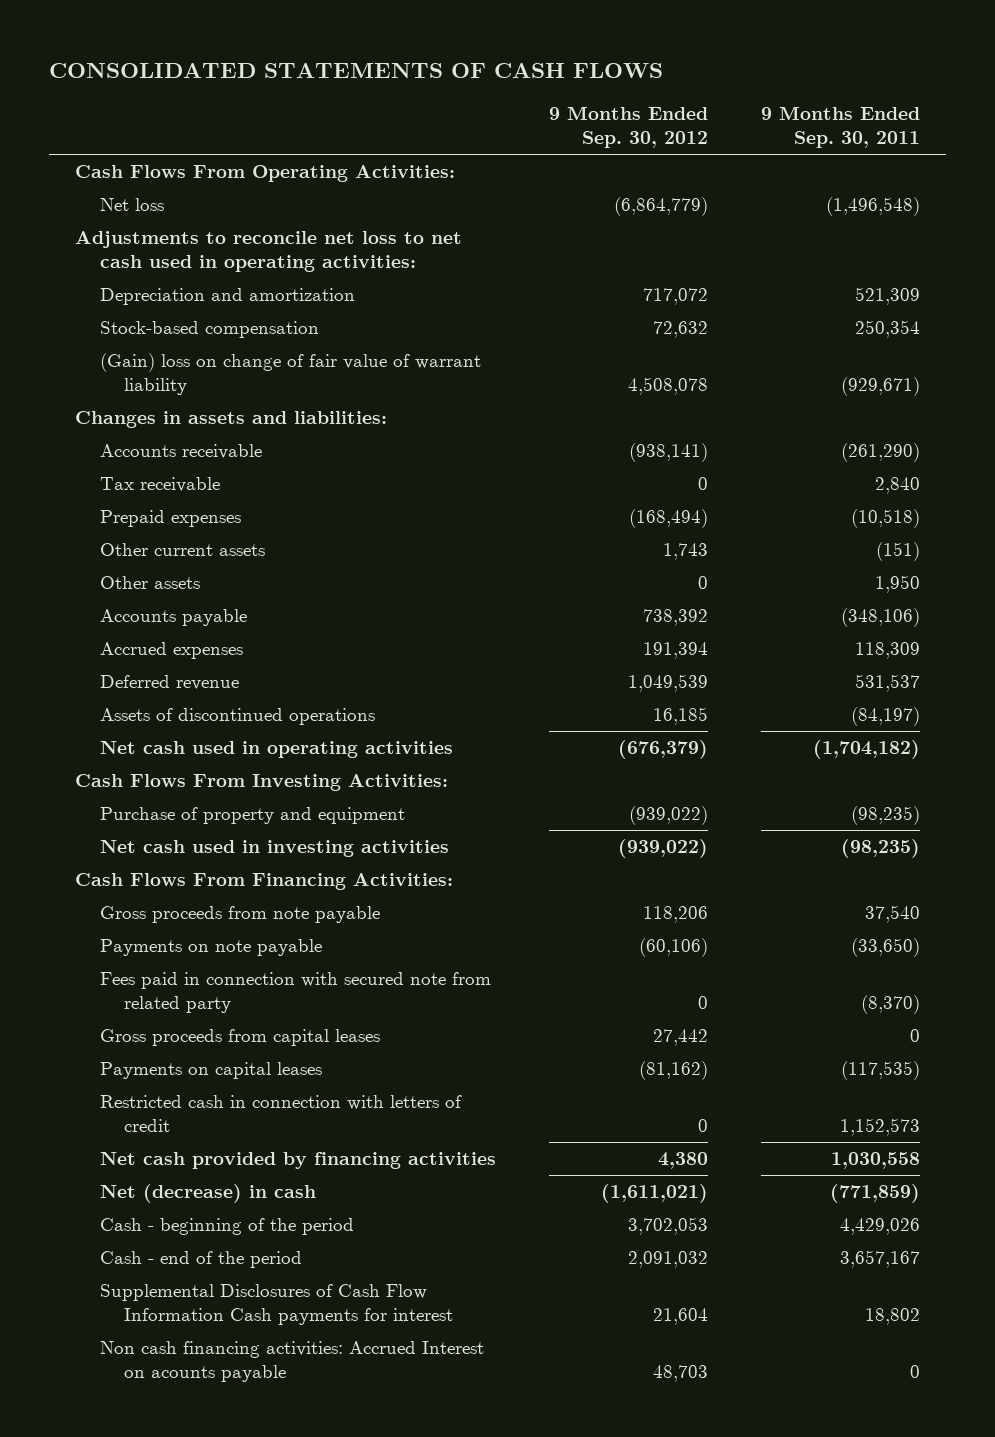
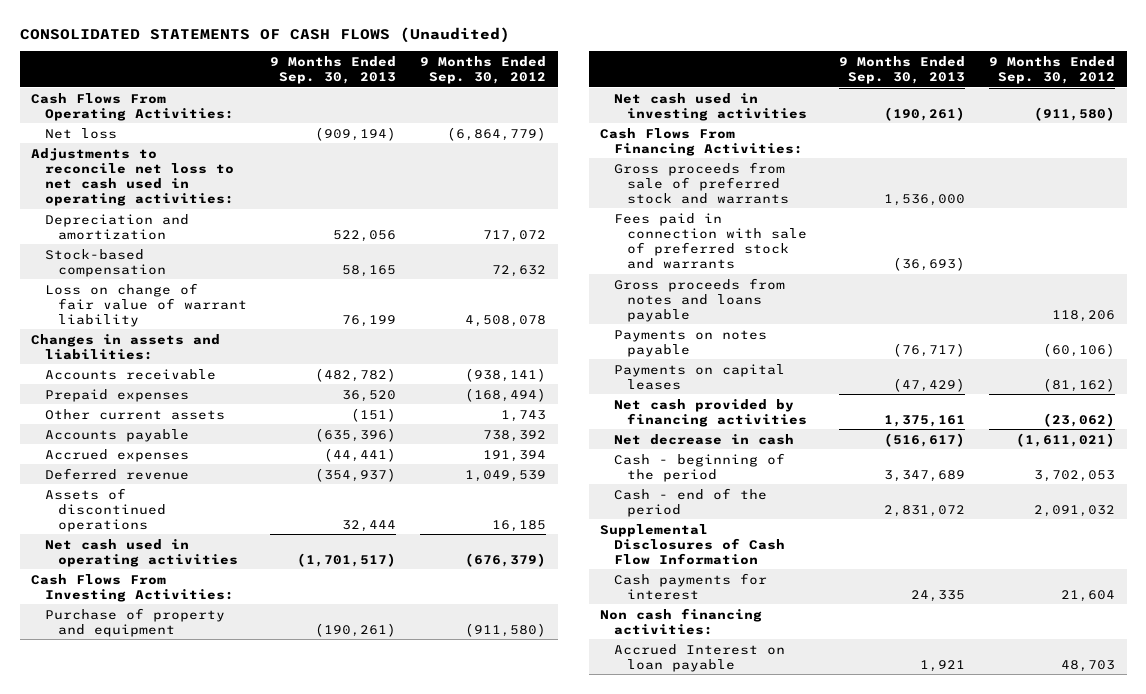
- CONSOLIDATED STATEMENTS OF CASH FLOWS
+ CONSOLIDATED STATEMENTS OF CASH FLOWS (Unaudited)
- | 9 Months Ended Sep. 30, 2012 | 9 Months Ended Sep. 30, 2011
+ | 9 Months Ended Sep. 30, 2013 | 9 Months Ended Sep. 30, 2012
- (Gain) loss on change of fair value of warrant liability | 4,508,078 | (929,671)
+ Loss on change of fair value of warrant liability | 76,199 | 4,508,078
- Tax receivable | 0 | 2,840
- Other assets | 0 | 1,950
- Purchase of property and equipment | (939,022) | (98,235)
- Net cash used in investing activities | (939,022) | (98,235)
+ Purchase of property and equipment | (190,261) | (911,580)
+ Net cash used in investing activities | (190,261) | (911,580)
- Gross proceeds from note payable | 118,206 | 37,540
- Payments on note payable | (60,106) | (33,650)
- Fees paid in connection with secured note from related party | 0 | (8,370)
- Gross proceeds from capital leases | 27,442 | 0
+ Gross proceeds from sale of preferred stock and warrants | 1,536,000 |
+ Fees paid in connection with sale of preferred stock and warrants | (36,693) |
+ Gross proceeds from notes and loans payable | | 118,206
+ Payments on notes payable | (76,717) | (60,106)
- Restricted cash in connection with letters of credit | 0 | 1,152,573
- Net cash provided by financing activities | 4,380 | 1,030,558
- Net (decrease) in cash | (1,611,021) | (771,859)
+ Net cash provided by financing activities | 1,375,161 | (23,062)
+ Net decrease in cash | (516,617) | (1,611,021)
- Supplemental Disclosures of Cash Flow Information Cash payments for interest | 21,604 | 18,802
- Non cash financing activities: Accrued Interest on acounts payable | 48,703 | 0
+ Supplemental Disclosures of Cash Flow Information
+ Cash payments for interest | 24,335 | 21,604
+ Non cash financing activities:
+ Accrued Interest on loan payable | 1,921 | 48,703

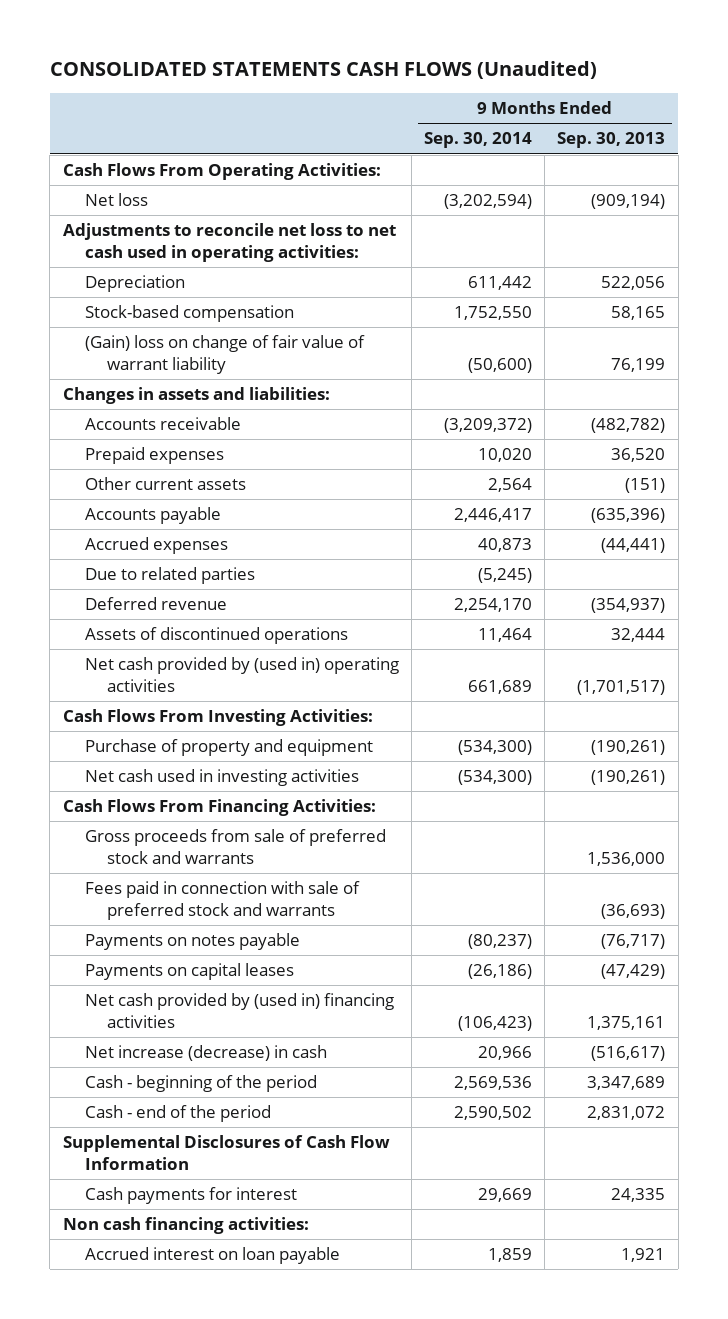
- CONSOLIDATED STATEMENTS OF CASH FLOWS (Unaudited)
+ CONSOLIDATED STATEMENTS CASH FLOWS (Unaudited)
- | 9 Months Ended Sep. 30, 2013 | 9 Months Ended Sep. 30, 2012
+ | 9 Months Ended Sep. 30, 2014 | 9 Months Ended Sep. 30, 2013
- Depreciation and amortization | 522,056 | 717,072
+ Depreciation | 611,442 | 522,056
- Loss on change of fair value of warrant liability | 76,199 | 4,508,078
+ (Gain) loss on change of fair value of warrant liability | (50,600) | 76,199
+ Due to related parties | (5,245) |
- Net cash used in operating activities | (1,701,517) | (676,379)
+ Net cash provided by (used in) operating activities | 661,689 | (1,701,517)
- Gross proceeds from notes and loans payable | | 118,206
- Net cash provided by financing activities | 1,375,161 | (23,062)
- Net decrease in cash | (516,617) | (1,611,021)
+ Net cash provided by (used in) financing activities | (106,423) | 1,375,161
+ Net increase (decrease) in cash | 20,966 | (516,617)
- Accrued Interest on loan payable | 1,921 | 48,703
+ Accrued interest on loan payable | 1,859 | 1,921

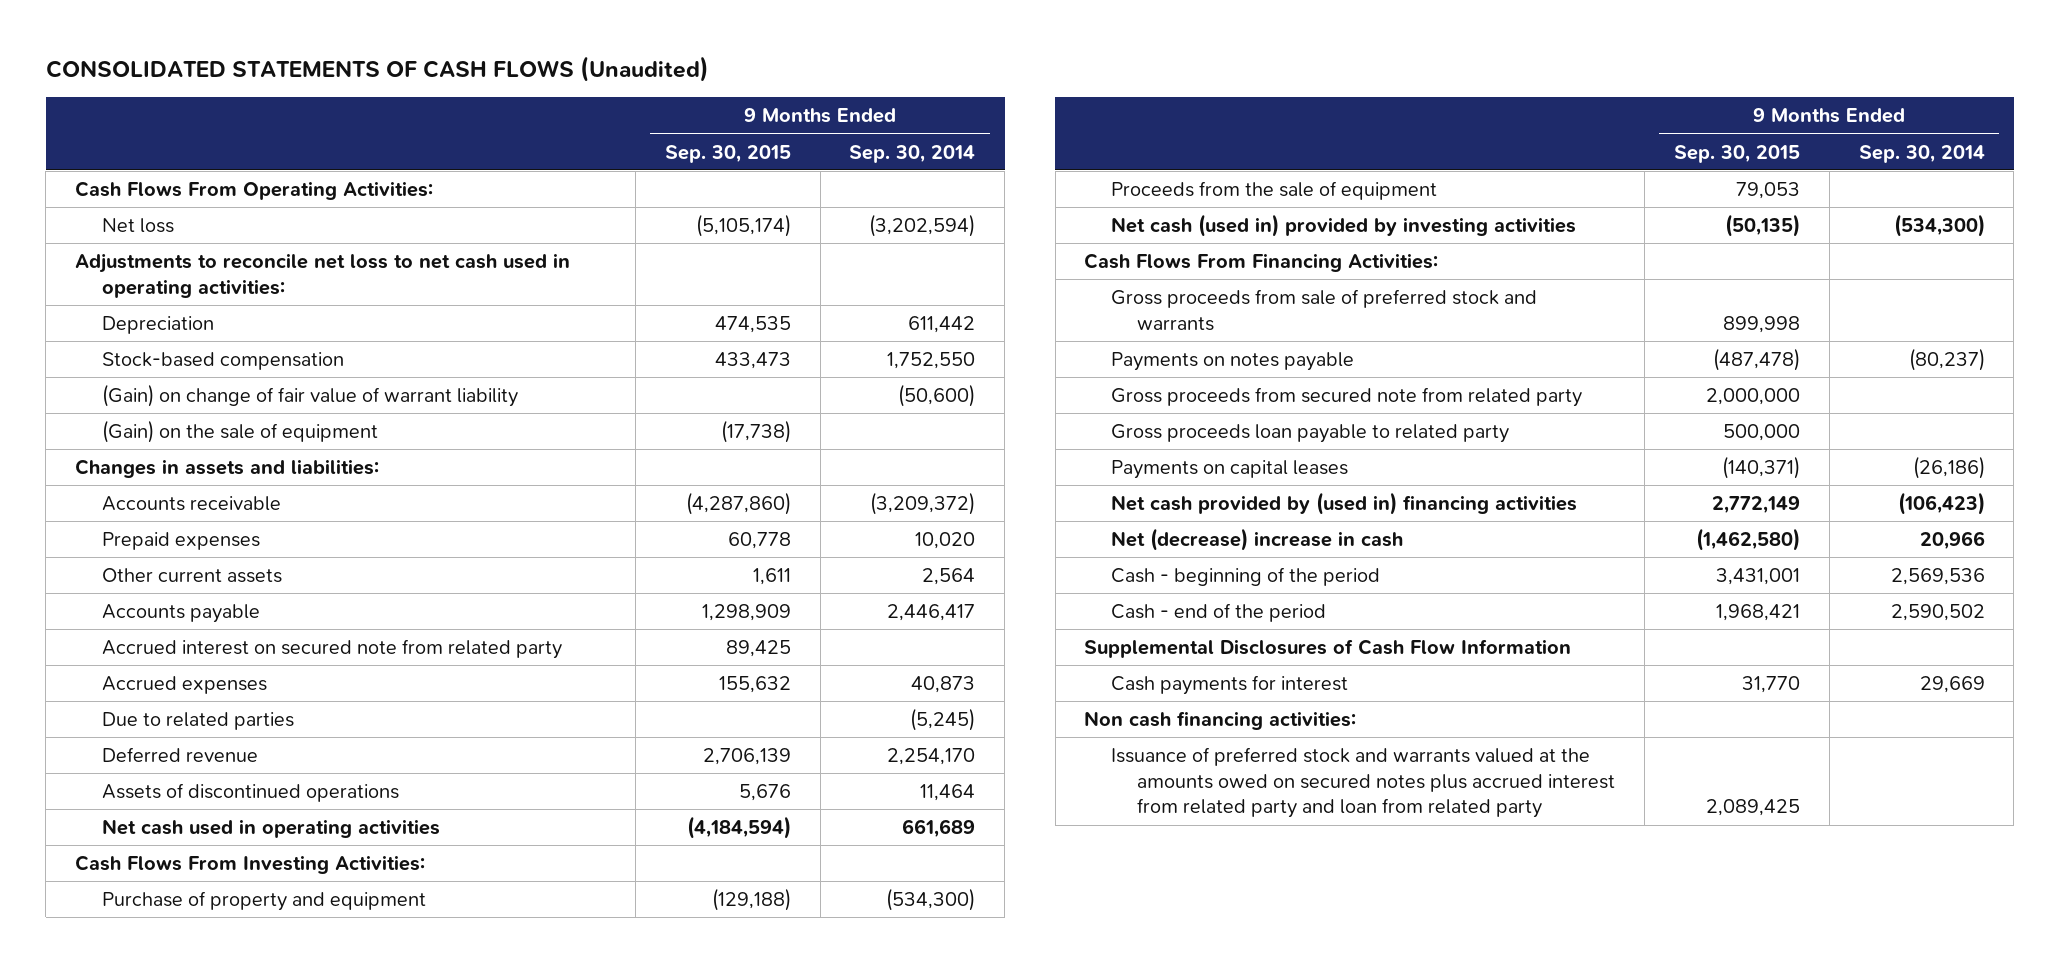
- CONSOLIDATED STATEMENTS CASH FLOWS (Unaudited)
+ CONSOLIDATED STATEMENTS OF CASH FLOWS (Unaudited)
- | 9 Months Ended Sep. 30, 2014 | 9 Months Ended Sep. 30, 2013
+ | 9 Months Ended Sep. 30, 2015 | 9 Months Ended Sep. 30, 2014
- (Gain) loss on change of fair value of warrant liability | (50,600) | 76,199
+ (Gain) on change of fair value of warrant liability | | (50,600)
+ (Gain) on the sale of equipment | (17,738) |
+ Accrued interest on secured note from related party | 89,425 |
- Net cash provided by (used in) operating activities | 661,689 | (1,701,517)
+ Net cash used in operating activities | (4,184,594) | 661,689
- Net cash used in investing activities | (534,300) | (190,261)
+ Proceeds from the sale of equipment | 79,053 |
+ Net cash (used in) provided by investing activities | (50,135) | (534,300)
- Fees paid in connection with sale of preferred stock and warrants | | (36,693)
+ Gross proceeds from secured note from related party | 2,000,000 |
+ Gross proceeds loan payable to related party | 500,000 |
- Net increase (decrease) in cash | 20,966 | (516,617)
+ Net (decrease) increase in cash | (1,462,580) | 20,966
- Accrued interest on loan payable | 1,859 | 1,921
+ Issuance of preferred stock and warrants valued at the amounts owed on secured notes plus accrued interest from related party and loan from related party | 2,089,425 |

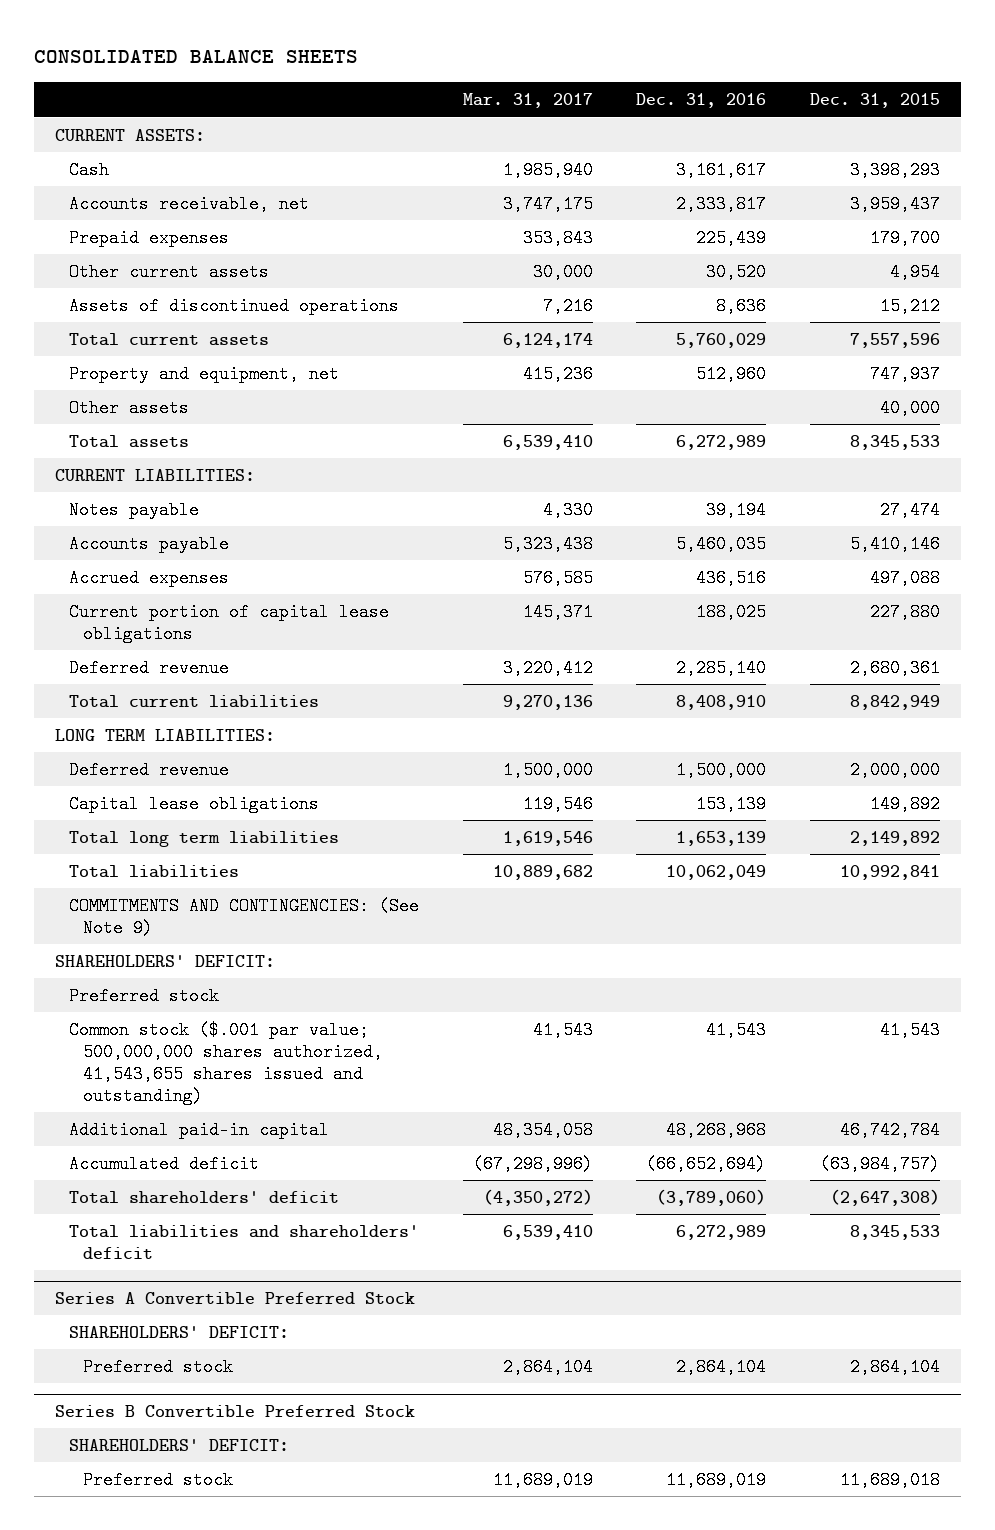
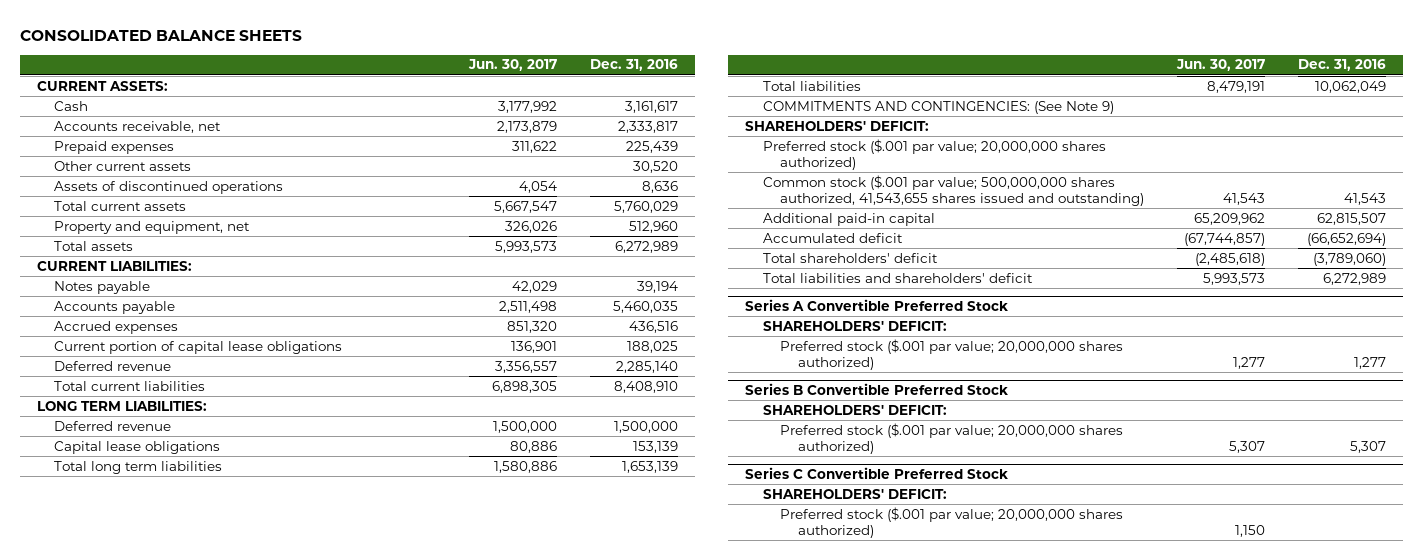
- | Mar. 31, 2017 | Dec. 31, 2016 | Dec. 31, 2015
+ | Jun. 30, 2017 | Dec. 31, 2016
- Other assets | | | 40,000
- Preferred stock
+ Preferred stock ($.001 par value; 20,000,000 shares authorized)
- Additional paid-in capital | 48,354,058 | 48,268,968 | 46,742,784
+ Additional paid-in capital | 65,209,962 | 62,815,507
@ Series A Convertible Preferred Stock
- Preferred stock | 2,864,104 | 2,864,104 | 2,864,104
+ Preferred stock ($.001 par value; 20,000,000 shares authorized) | 1,277 | 1,277
@ Series B Convertible Preferred Stock
- Preferred stock | 11,689,019 | 11,689,019 | 11,689,018
+ Preferred stock ($.001 par value; 20,000,000 shares authorized) | 5,307 | 5,307
+ Series C Convertible Preferred Stock
+ SHAREHOLDERS' DEFICIT:
+ Preferred stock ($.001 par value; 20,000,000 shares authorized) | 1,150 |

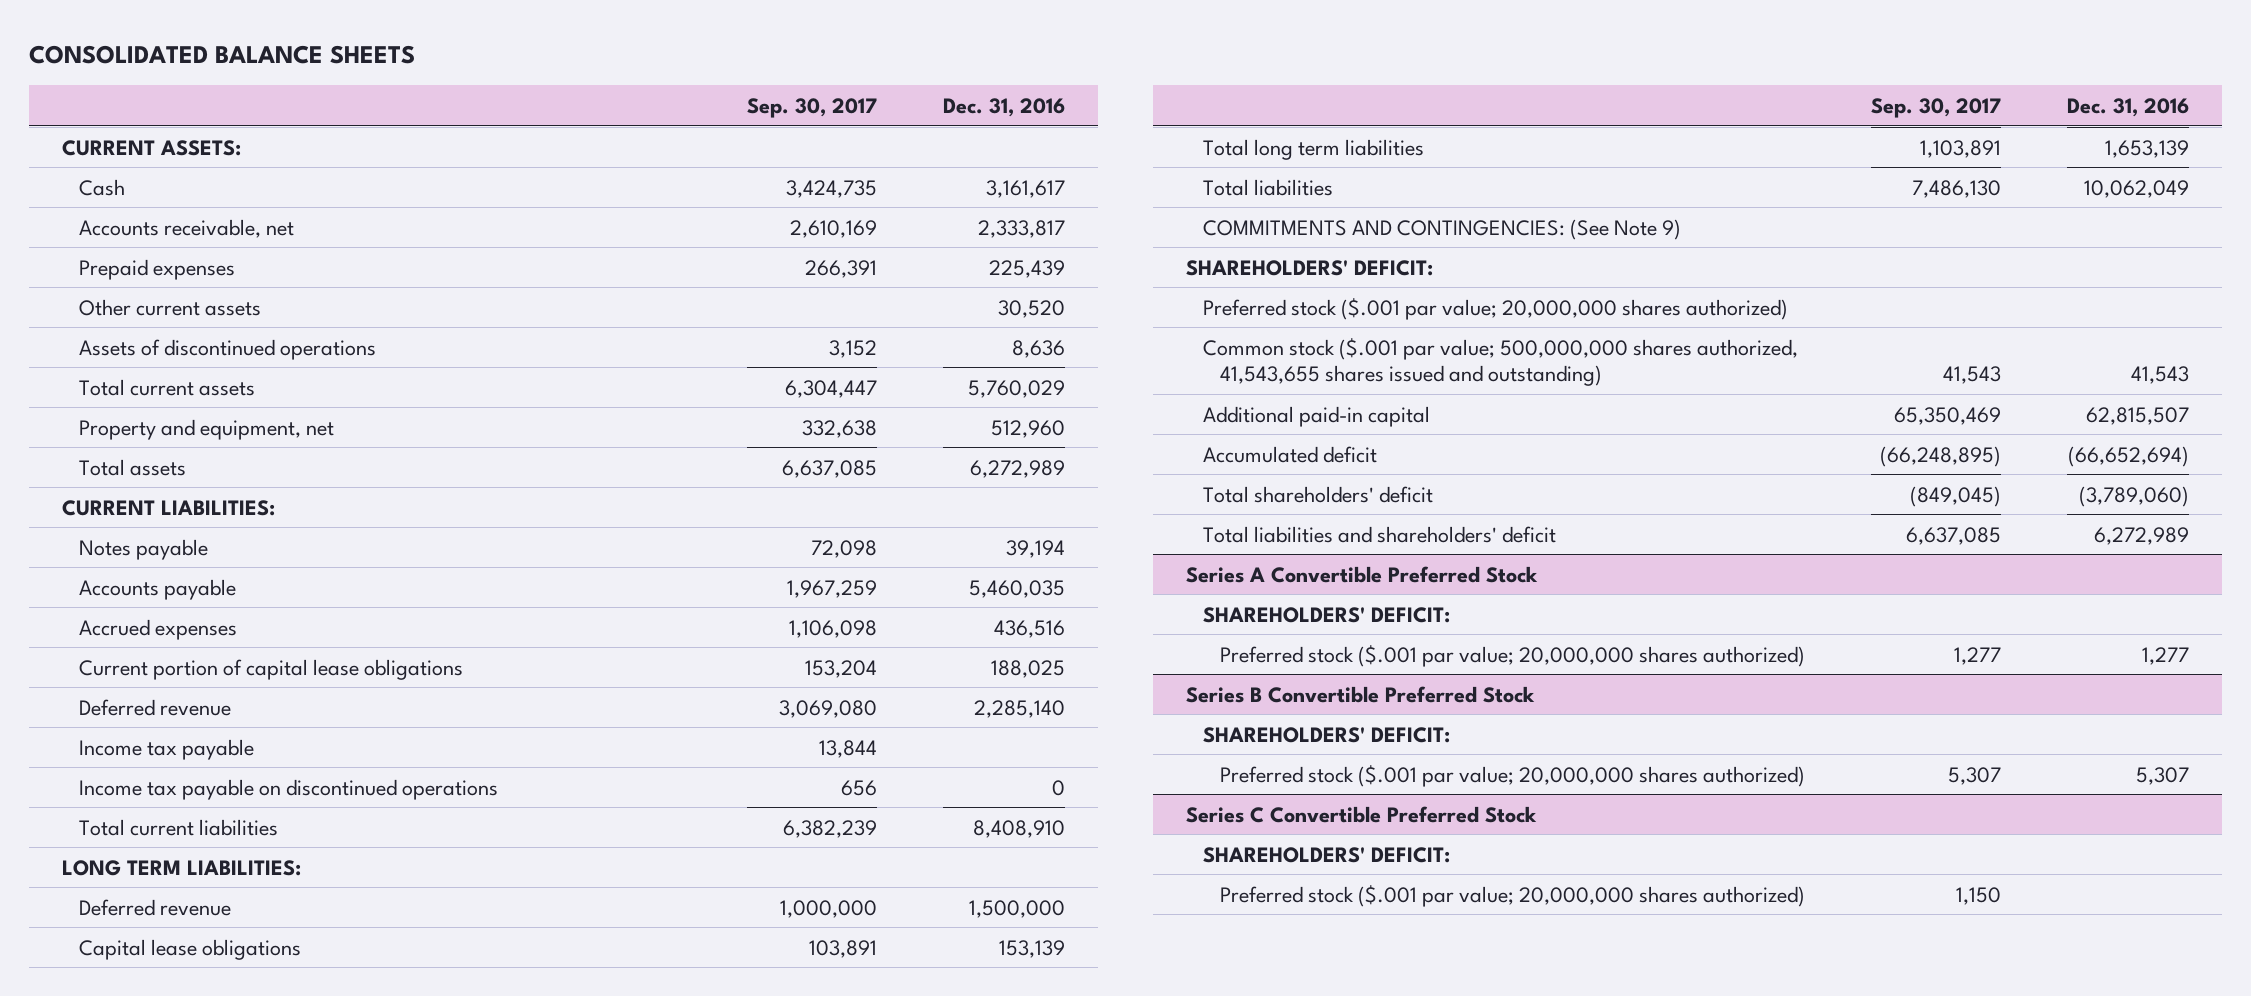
- | Jun. 30, 2017 | Dec. 31, 2016
+ | Sep. 30, 2017 | Dec. 31, 2016
+ Income tax payable | 13,844 |
+ Income tax payable on discontinued operations | 656 | 0

